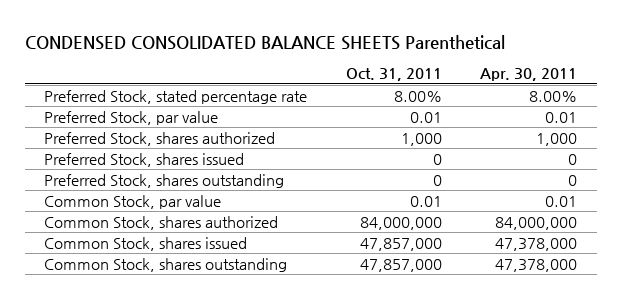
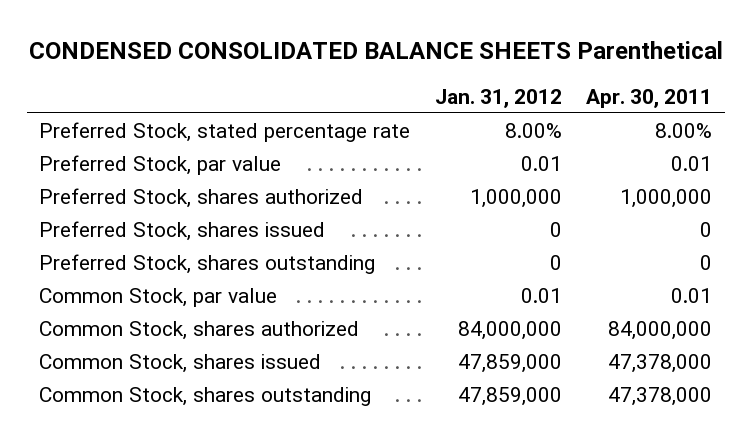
- | Oct. 31, 2011 | Apr. 30, 2011
+ | Jan. 31, 2012 | Apr. 30, 2011
- Preferred Stock, shares authorized | 1,000 | 1,000
+ Preferred Stock, shares authorized | 1,000,000 | 1,000,000

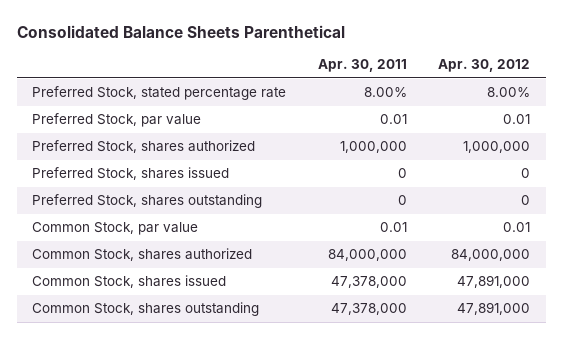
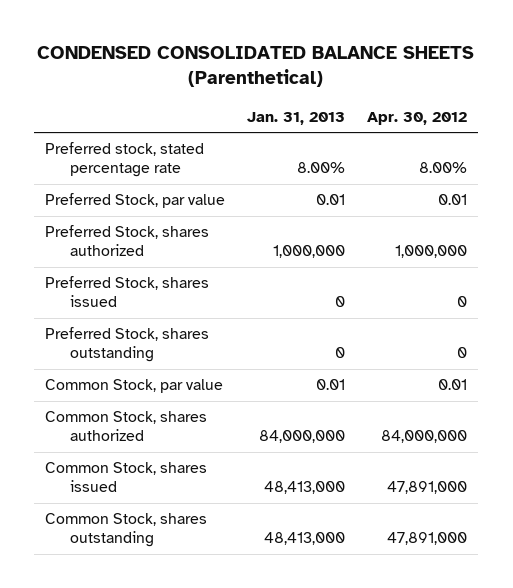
- Consolidated Balance Sheets Parenthetical
+ CONDENSED CONSOLIDATED BALANCE SHEETS (Parenthetical)
- | Apr. 30, 2011 | Apr. 30, 2012
+ | Jan. 31, 2013 | Apr. 30, 2012
- Preferred Stock, stated percentage rate | 8.00% | 8.00%
+ Preferred stock, stated percentage rate | 8.00% | 8.00%

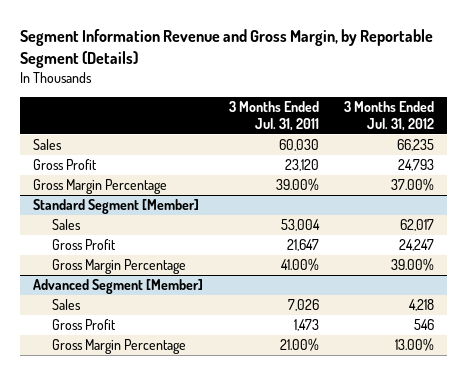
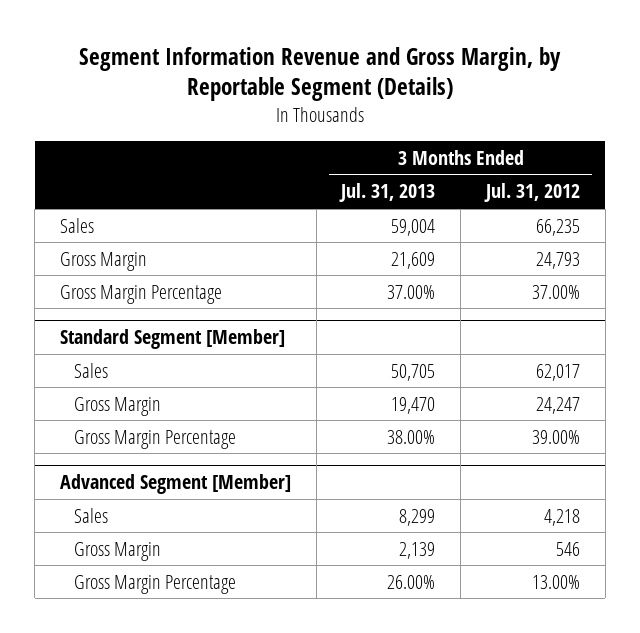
- | 3 Months Ended Jul. 31, 2011 | 3 Months Ended Jul. 31, 2012
+ | 3 Months Ended Jul. 31, 2013 | 3 Months Ended Jul. 31, 2012
- Gross Profit | 23,120 | 24,793
+ Gross Margin | 21,609 | 24,793
@ Standard Segment [Member]
- Gross Profit | 21,647 | 24,247
+ Gross Margin | 19,470 | 24,247
@ Advanced Segment [Member]
- Gross Profit | 1,473 | 546
+ Gross Margin | 2,139 | 546

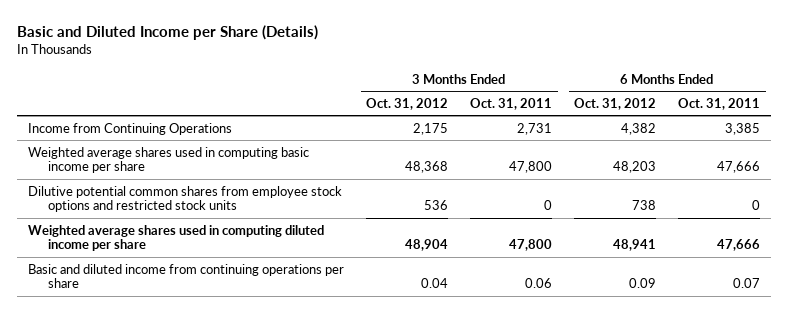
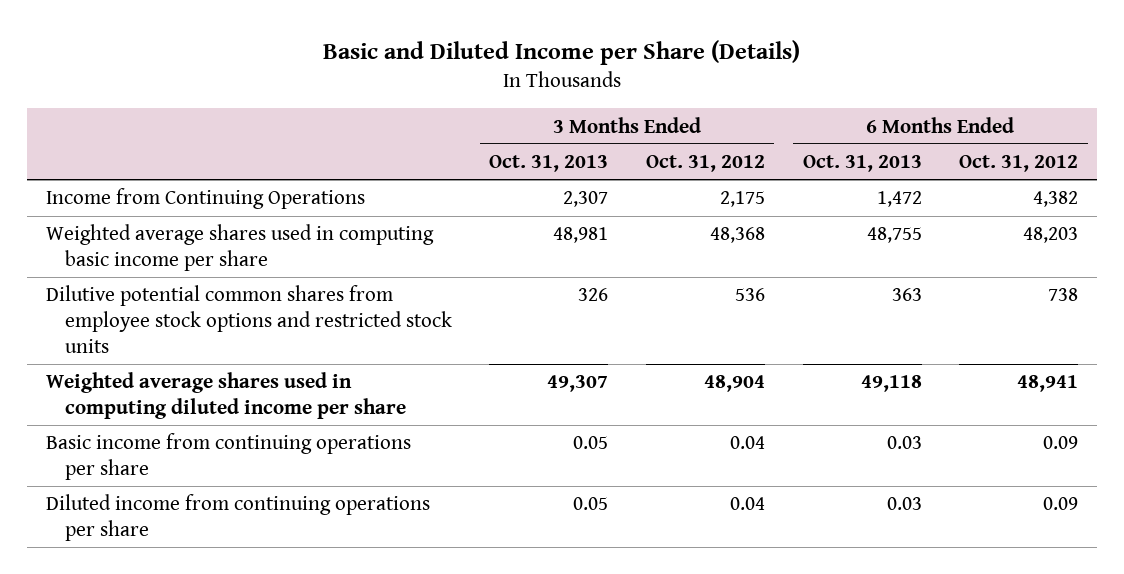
- | 3 Months Ended Oct. 31, 2012 | 3 Months Ended Oct. 31, 2011 | 6 Months Ended Oct. 31, 2012 | 6 Months Ended Oct. 31, 2011
+ | 3 Months Ended Oct. 31, 2013 | 3 Months Ended Oct. 31, 2012 | 6 Months Ended Oct. 31, 2013 | 6 Months Ended Oct. 31, 2012
- Basic and diluted income from continuing operations per share | 0.04 | 0.06 | 0.09 | 0.07
+ Basic income from continuing operations per share | 0.05 | 0.04 | 0.03 | 0.09
+ Diluted income from continuing operations per share | 0.05 | 0.04 | 0.03 | 0.09

